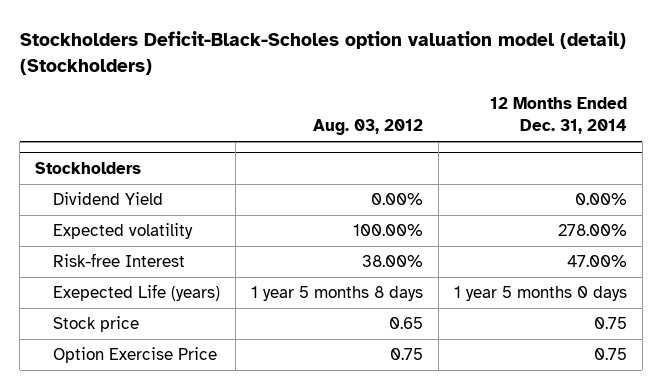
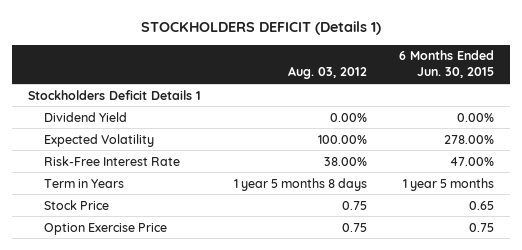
- Stockholders Deficit-Black-Scholes option valuation model (detail) (Stockholders)
+ STOCKHOLDERS DEFICIT (Details 1)
- | Aug. 03, 2012 | 12 Months Ended Dec. 31, 2014
+ | Aug. 03, 2012 | 6 Months Ended Jun. 30, 2015
- Stockholders
+ Stockholders Deficit Details 1
- Expected volatility | 100.00% | 278.00%
- Risk-free Interest | 38.00% | 47.00%
- Exepected Life (years) | 1 year 5 months 8 days | 1 year 5 months 0 days
- Stock price | 0.65 | 0.75
+ Expected Volatility | 100.00% | 278.00%
+ Risk-Free Interest Rate | 38.00% | 47.00%
+ Term in Years | 1 year 5 months 8 days | 1 year 5 months
+ Stock Price | 0.75 | 0.65

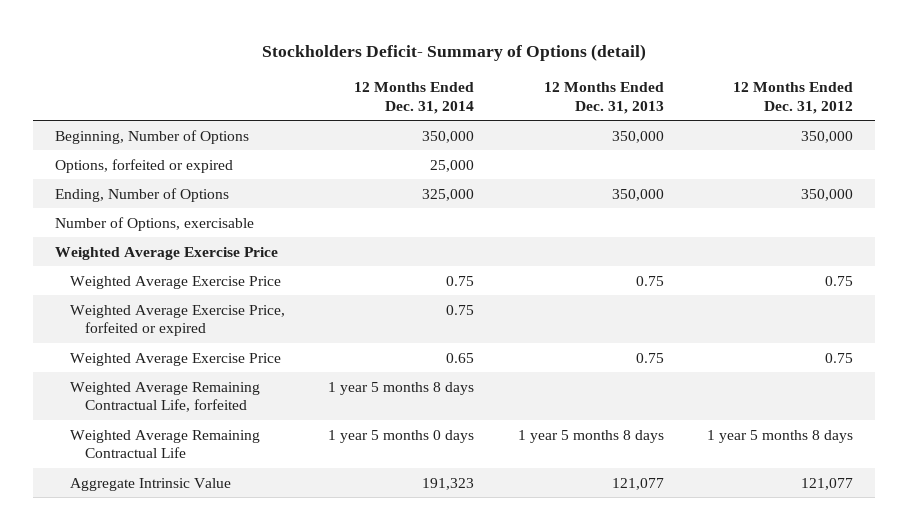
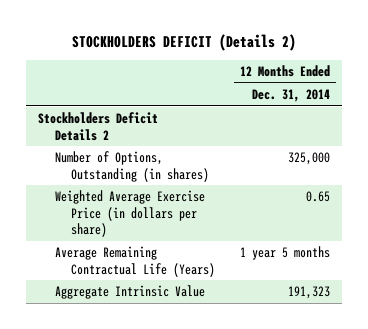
- Stockholders Deficit- Summary of Options (detail)
+ STOCKHOLDERS DEFICIT (Details 2)
- | 12 Months Ended Dec. 31, 2014 | 12 Months Ended Dec. 31, 2013 | 12 Months Ended Dec. 31, 2012
+ | 12 Months Ended Dec. 31, 2014
- Beginning, Number of Options | 350,000 | 350,000 | 350,000
- Options, forfeited or expired | 25,000 | |
- Ending, Number of Options | 325,000 | 350,000 | 350,000
- Number of Options, exercisable
- Weighted Average Exercise Price
- Weighted Average Exercise Price | 0.75 | 0.75 | 0.75
- Weighted Average Exercise Price, forfeited or expired | 0.75 | |
- Weighted Average Exercise Price | 0.65 | 0.75 | 0.75
- Weighted Average Remaining Contractual Life, forfeited | 1 year 5 months 8 days | |
- Weighted Average Remaining Contractual Life | 1 year 5 months 0 days | 1 year 5 months 8 days | 1 year 5 months 8 days
+ Stockholders Deficit Details 2
+ Number of Options, Outstanding (in shares) | 325,000
+ Weighted Average Exercise Price (in dollars per share) | 0.65
+ Average Remaining Contractual Life (Years) | 1 year 5 months

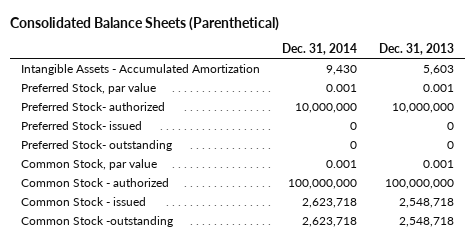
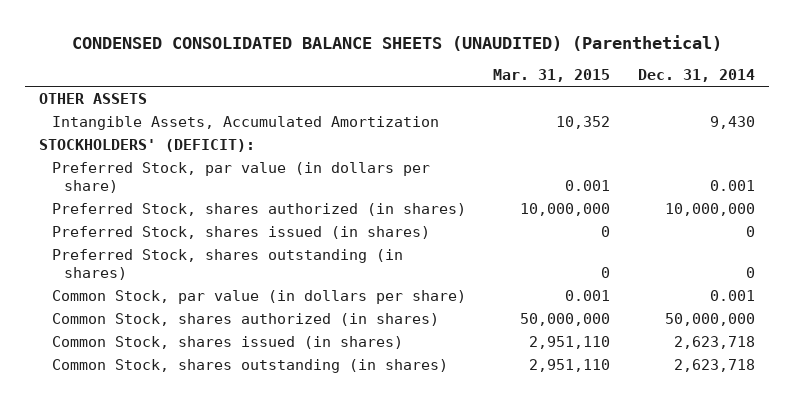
- Consolidated Balance Sheets (Parenthetical)
+ CONDENSED CONSOLIDATED BALANCE SHEETS (UNAUDITED) (Parenthetical)
- | Dec. 31, 2014 | Dec. 31, 2013
+ | Mar. 31, 2015 | Dec. 31, 2014
- Intangible Assets - Accumulated Amortization | 9,430 | 5,603
- Preferred Stock, par value | 0.001 | 0.001
- Preferred Stock- authorized | 10,000,000 | 10,000,000
- Preferred Stock- issued | 0 | 0
- Preferred Stock- outstanding | 0 | 0
- Common Stock, par value | 0.001 | 0.001
- Common Stock - authorized | 100,000,000 | 100,000,000
- Common Stock - issued | 2,623,718 | 2,548,718
- Common Stock -outstanding | 2,623,718 | 2,548,718
+ OTHER ASSETS
+ Intangible Assets, Accumulated Amortization | 10,352 | 9,430
+ STOCKHOLDERS' (DEFICIT):
+ Preferred Stock, par value (in dollars per share) | 0.001 | 0.001
+ Preferred Stock, shares authorized (in shares) | 10,000,000 | 10,000,000
+ Preferred Stock, shares issued (in shares) | 0 | 0
+ Preferred Stock, shares outstanding (in shares) | 0 | 0
+ Common Stock, par value (in dollars per share) | 0.001 | 0.001
+ Common Stock, shares authorized (in shares) | 50,000,000 | 50,000,000
+ Common Stock, shares issued (in shares) | 2,951,110 | 2,623,718
+ Common Stock, shares outstanding (in shares) | 2,951,110 | 2,623,718

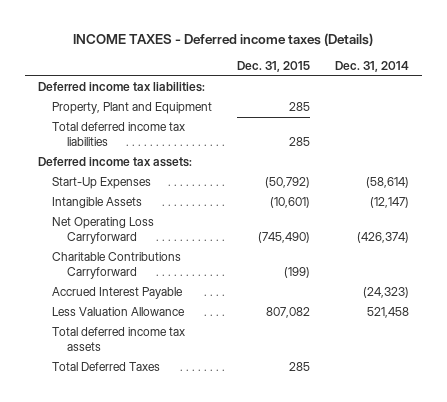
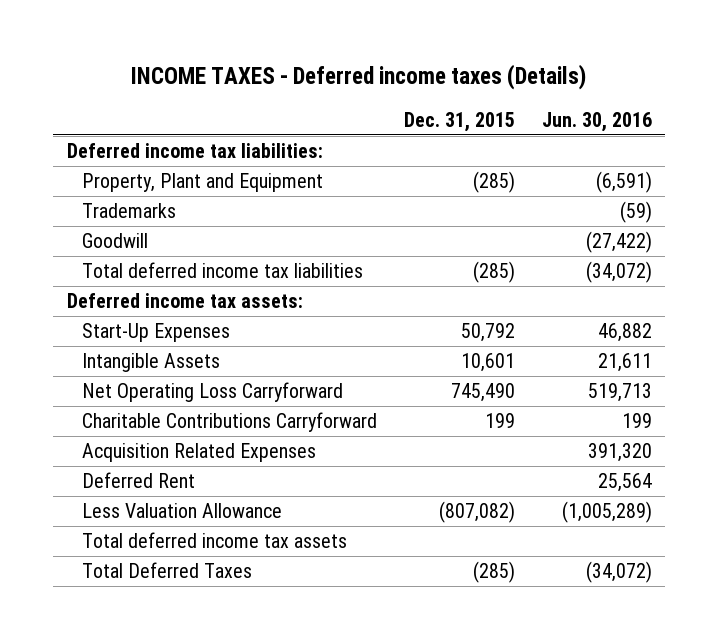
- | Dec. 31, 2015 | Dec. 31, 2014
+ | Dec. 31, 2015 | Jun. 30, 2016
- Property, Plant and Equipment | 285 |
- Total deferred income tax liabilities | 285 |
+ Property, Plant and Equipment | (285) | (6,591)
+ Trademarks | | (59)
+ Goodwill | | (27,422)
+ Total deferred income tax liabilities | (285) | (34,072)
- Start-Up Expenses | (50,792) | (58,614)
- Intangible Assets | (10,601) | (12,147)
- Net Operating Loss Carryforward | (745,490) | (426,374)
- Charitable Contributions Carryforward | (199) |
- Accrued Interest Payable | | (24,323)
- Less Valuation Allowance | 807,082 | 521,458
+ Start-Up Expenses | 50,792 | 46,882
+ Intangible Assets | 10,601 | 21,611
+ Net Operating Loss Carryforward | 745,490 | 519,713
+ Charitable Contributions Carryforward | 199 | 199
+ Acquisition Related Expenses | | 391,320
+ Deferred Rent | | 25,564
+ Less Valuation Allowance | (807,082) | (1,005,289)
- Total Deferred Taxes | 285 |
+ Total Deferred Taxes | (285) | (34,072)

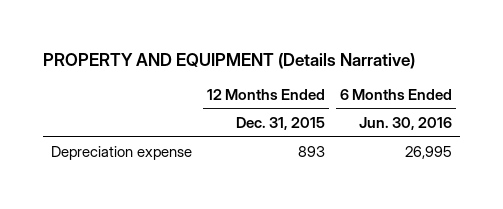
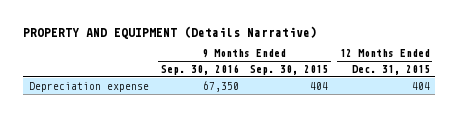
- | 12 Months Ended Dec. 31, 2015 | 6 Months Ended Jun. 30, 2016
+ | 9 Months Ended Sep. 30, 2016 | 9 Months Ended Sep. 30, 2015 | 12 Months Ended Dec. 31, 2015
- Depreciation expense | 893 | 26,995
+ Depreciation expense | 67,350 | 404 | 404

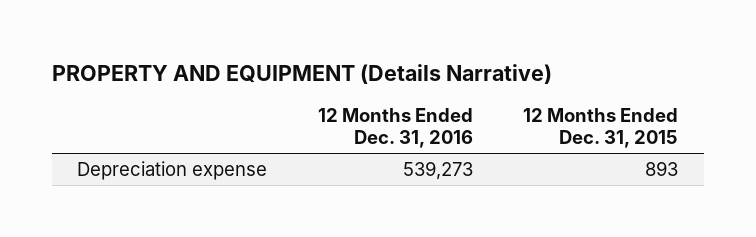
- | 9 Months Ended Sep. 30, 2016 | 9 Months Ended Sep. 30, 2015 | 12 Months Ended Dec. 31, 2015
+ | 12 Months Ended Dec. 31, 2016 | 12 Months Ended Dec. 31, 2015
- Depreciation expense | 67,350 | 404 | 404
+ Depreciation expense | 539,273 | 893

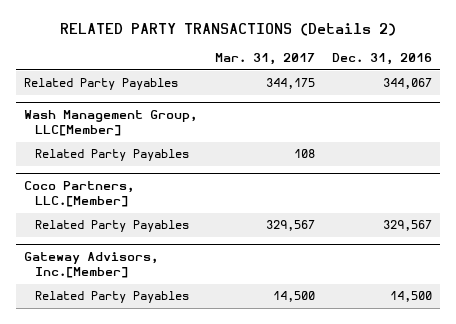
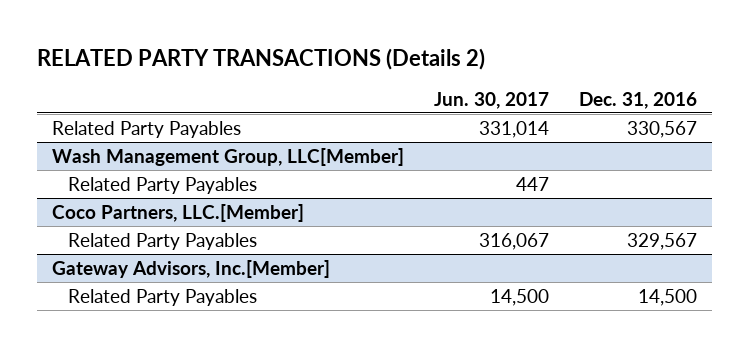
- | Mar. 31, 2017 | Dec. 31, 2016
+ | Jun. 30, 2017 | Dec. 31, 2016
- Related Party Payables | 344,175 | 344,067
+ Related Party Payables | 331,014 | 330,567

